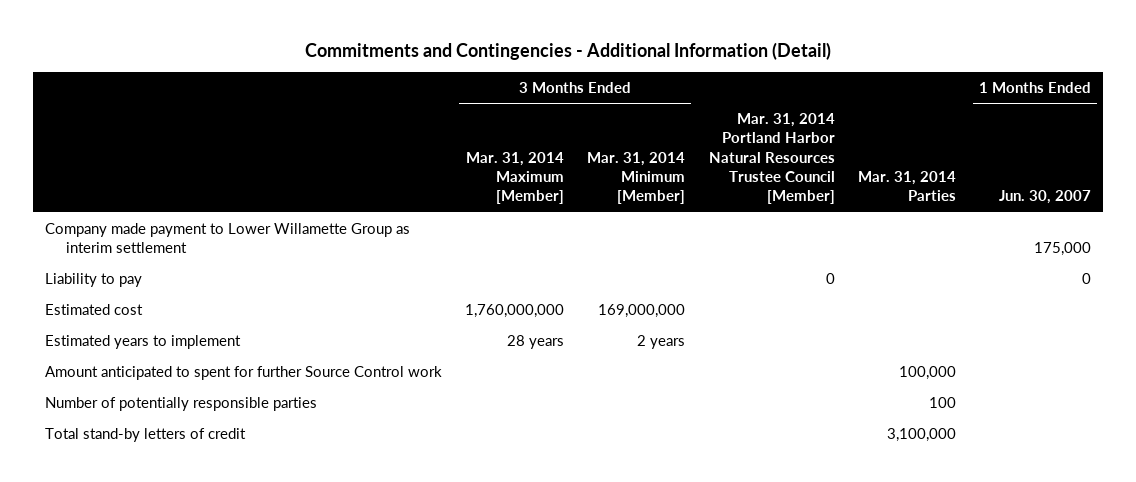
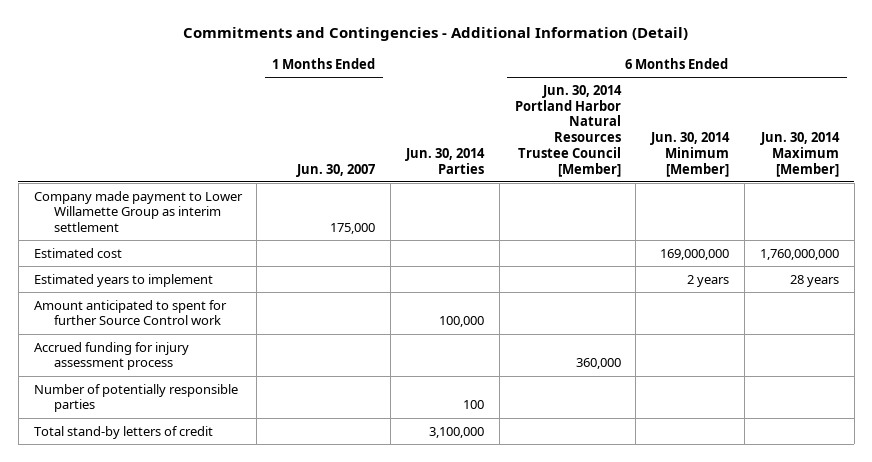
- | 3 Months Ended Mar. 31, 2014 Maximum [Member] | 3 Months Ended Mar. 31, 2014 Minimum [Member] | Mar. 31, 2014 Portland Harbor Natural Resources Trustee Council [Member] | Mar. 31, 2014 Parties | 1 Months Ended Jun. 30, 2007
+ | 1 Months Ended Jun. 30, 2007 | Jun. 30, 2014 Parties | 6 Months Ended Jun. 30, 2014 Portland Harbor Natural Resources Trustee Council [Member] | 6 Months Ended Jun. 30, 2014 Minimum [Member] | 6 Months Ended Jun. 30, 2014 Maximum [Member]
- Liability to pay | | | 0 | | 0
+ Accrued funding for injury assessment process | | | 360,000 | |

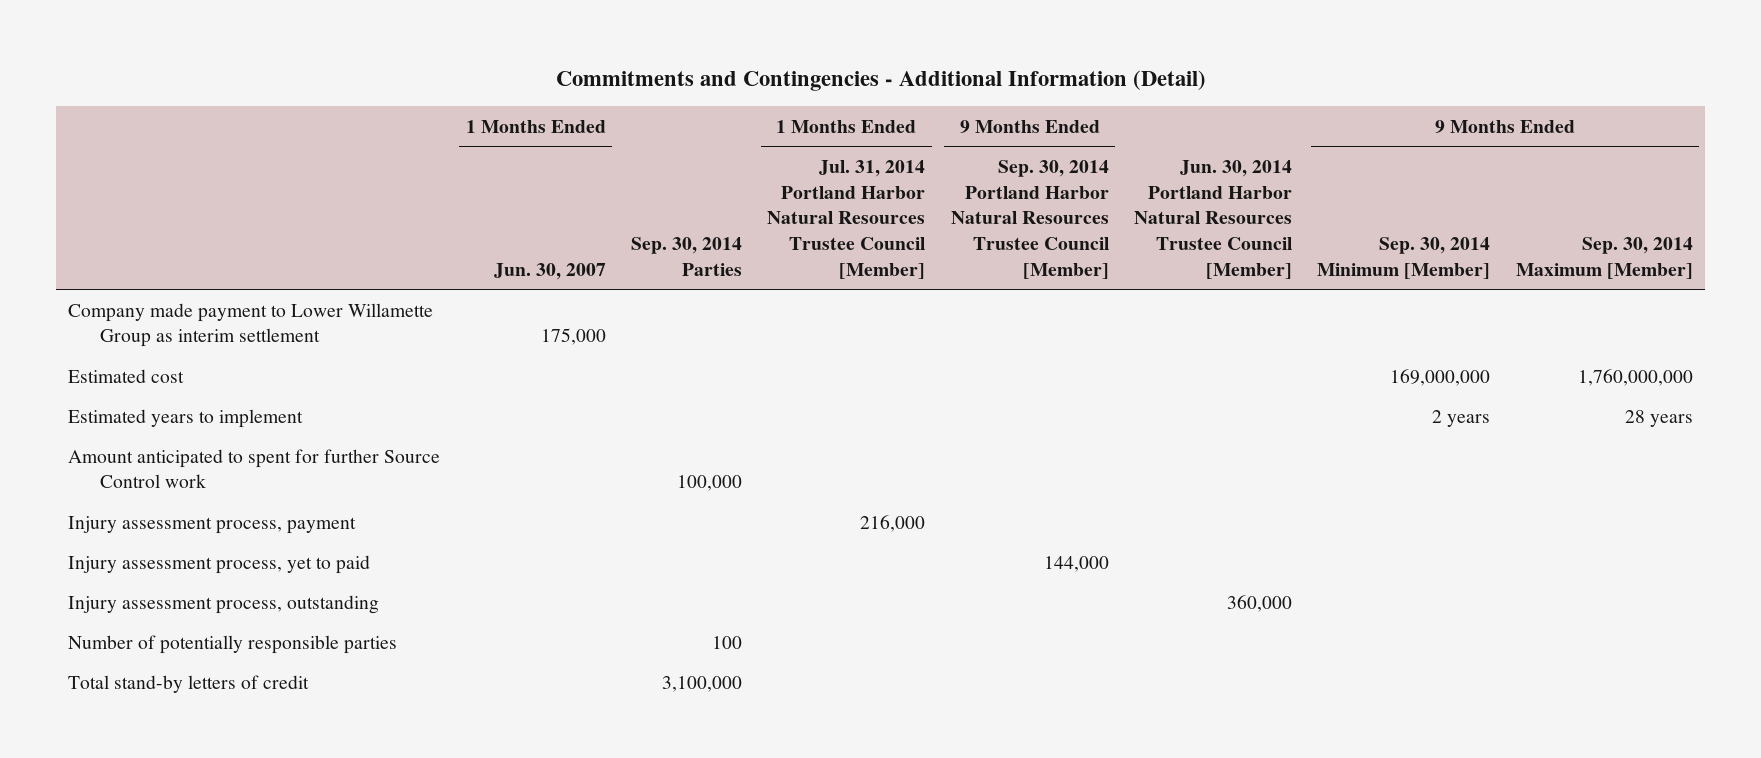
- | 1 Months Ended Jun. 30, 2007 | Jun. 30, 2014 Parties | 6 Months Ended Jun. 30, 2014 Portland Harbor Natural Resources Trustee Council [Member] | 6 Months Ended Jun. 30, 2014 Minimum [Member] | 6 Months Ended Jun. 30, 2014 Maximum [Member]
+ | 1 Months Ended Jun. 30, 2007 | Sep. 30, 2014 Parties | 1 Months Ended Jul. 31, 2014 Portland Harbor Natural Resources Trustee Council [Member] | 9 Months Ended Sep. 30, 2014 Portland Harbor Natural Resources Trustee Council [Member] | Jun. 30, 2014 Portland Harbor Natural Resources Trustee Council [Member] | 9 Months Ended Sep. 30, 2014 Minimum [Member] | 9 Months Ended Sep. 30, 2014 Maximum [Member]
- Accrued funding for injury assessment process | | | 360,000 | |
+ Injury assessment process, payment | | | 216,000 | | | |
+ Injury assessment process, yet to paid | | | | 144,000 | | |
+ Injury assessment process, outstanding | | | | | 360,000 | |

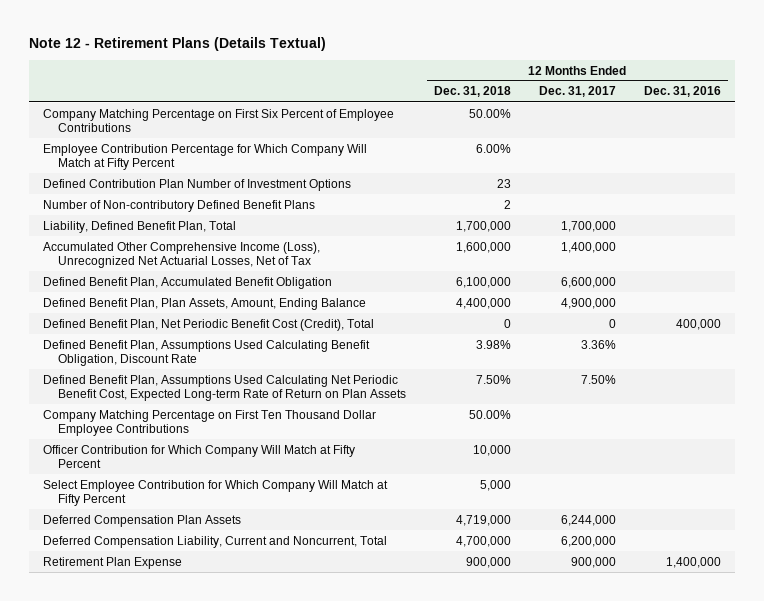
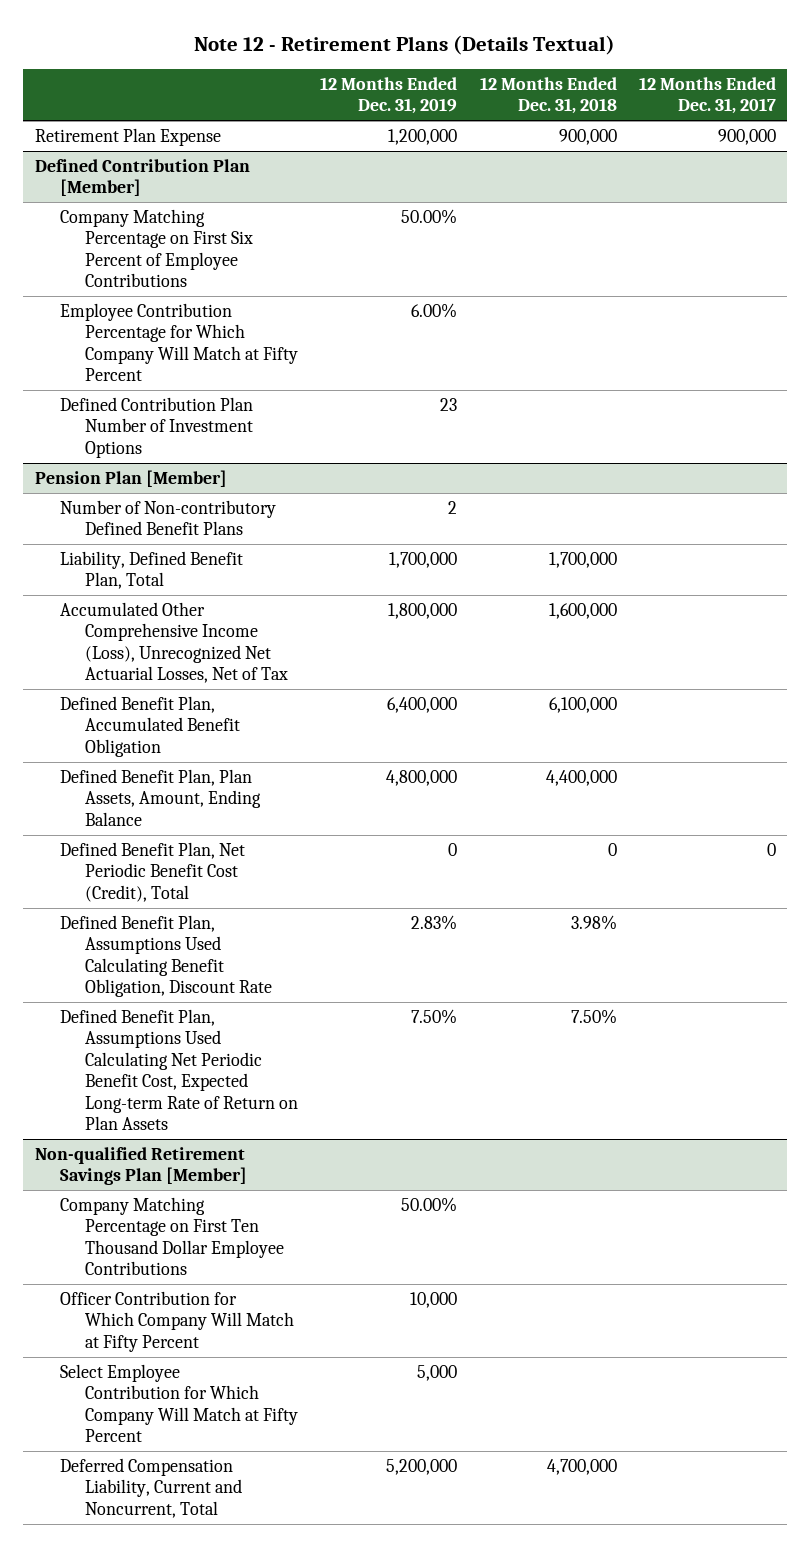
- | 12 Months Ended Dec. 31, 2018 | 12 Months Ended Dec. 31, 2017 | 12 Months Ended Dec. 31, 2016
+ | 12 Months Ended Dec. 31, 2019 | 12 Months Ended Dec. 31, 2018 | 12 Months Ended Dec. 31, 2017
- Company Matching Percentage on First Six Percent of Employee Contributions | 50.00% | |
- Employee Contribution Percentage for Which Company Will Match at Fifty Percent | 6.00% | |
- Defined Contribution Plan Number of Investment Options | 23 | |
- Number of Non-contributory Defined Benefit Plans | 2 | |
- Liability, Defined Benefit Plan, Total | 1,700,000 | 1,700,000 |
- Accumulated Other Comprehensive Income (Loss), Unrecognized Net Actuarial Losses, Net of Tax | 1,600,000 | 1,400,000 |
- Defined Benefit Plan, Accumulated Benefit Obligation | 6,100,000 | 6,600,000 |
- Defined Benefit Plan, Plan Assets, Amount, Ending Balance | 4,400,000 | 4,900,000 |
- Defined Benefit Plan, Net Periodic Benefit Cost (Credit), Total | 0 | 0 | 400,000
- Defined Benefit Plan, Assumptions Used Calculating Benefit Obligation, Discount Rate | 3.98% | 3.36% |
- Defined Benefit Plan, Assumptions Used Calculating Net Periodic Benefit Cost, Expected Long-term Rate of Return on Plan Assets | 7.50% | 7.50% |
- Company Matching Percentage on First Ten Thousand Dollar Employee Contributions | 50.00% | |
- Officer Contribution for Which Company Will Match at Fifty Percent | 10,000 | |
- Select Employee Contribution for Which Company Will Match at Fifty Percent | 5,000 | |
- Deferred Compensation Plan Assets | 4,719,000 | 6,244,000 |
- Deferred Compensation Liability, Current and Noncurrent, Total | 4,700,000 | 6,200,000 |
+ Defined Contribution Plan [Member]
+ Company Matching Percentage on First Six Percent of Employee Contributions | 50.00% | |
+ Employee Contribution Percentage for Which Company Will Match at Fifty Percent | 6.00% | |
+ Defined Contribution Plan Number of Investment Options | 23 | |
+ Pension Plan [Member]
+ Number of Non-contributory Defined Benefit Plans | 2 | |
+ Liability, Defined Benefit Plan, Total | 1,700,000 | 1,700,000 |
+ Accumulated Other Comprehensive Income (Loss), Unrecognized Net Actuarial Losses, Net of Tax | 1,800,000 | 1,600,000 |
+ Defined Benefit Plan, Accumulated Benefit Obligation | 6,400,000 | 6,100,000 |
+ Defined Benefit Plan, Plan Assets, Amount, Ending Balance | 4,800,000 | 4,400,000 |
+ Defined Benefit Plan, Net Periodic Benefit Cost (Credit), Total | 0 | 0 | 0
+ Defined Benefit Plan, Assumptions Used Calculating Benefit Obligation, Discount Rate | 2.83% | 3.98% |
+ Defined Benefit Plan, Assumptions Used Calculating Net Periodic Benefit Cost, Expected Long-term Rate of Return on Plan Assets | 7.50% | 7.50% |
+ Non-qualified Retirement Savings Plan [Member]
+ Company Matching Percentage on First Ten Thousand Dollar Employee Contributions | 50.00% | |
+ Officer Contribution for Which Company Will Match at Fifty Percent | 10,000 | |
+ Select Employee Contribution for Which Company Will Match at Fifty Percent | 5,000 | |
+ Deferred Compensation Liability, Current and Noncurrent, Total | 5,200,000 | 4,700,000 |

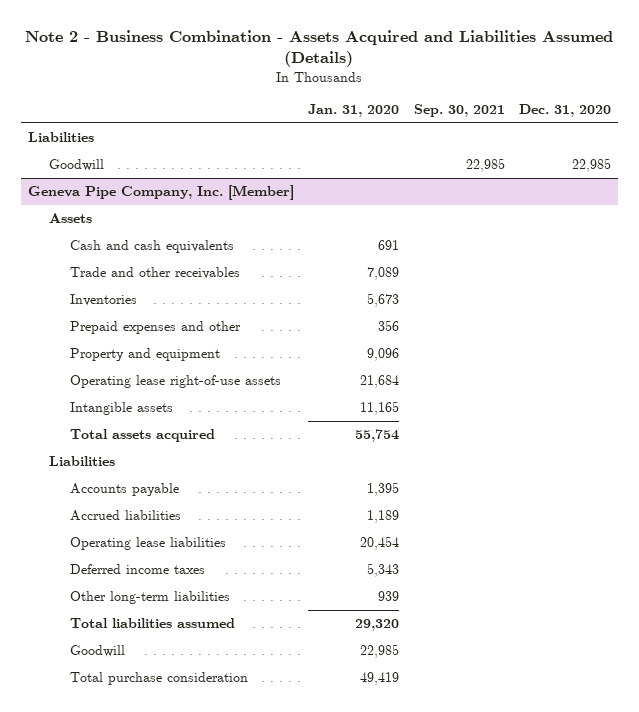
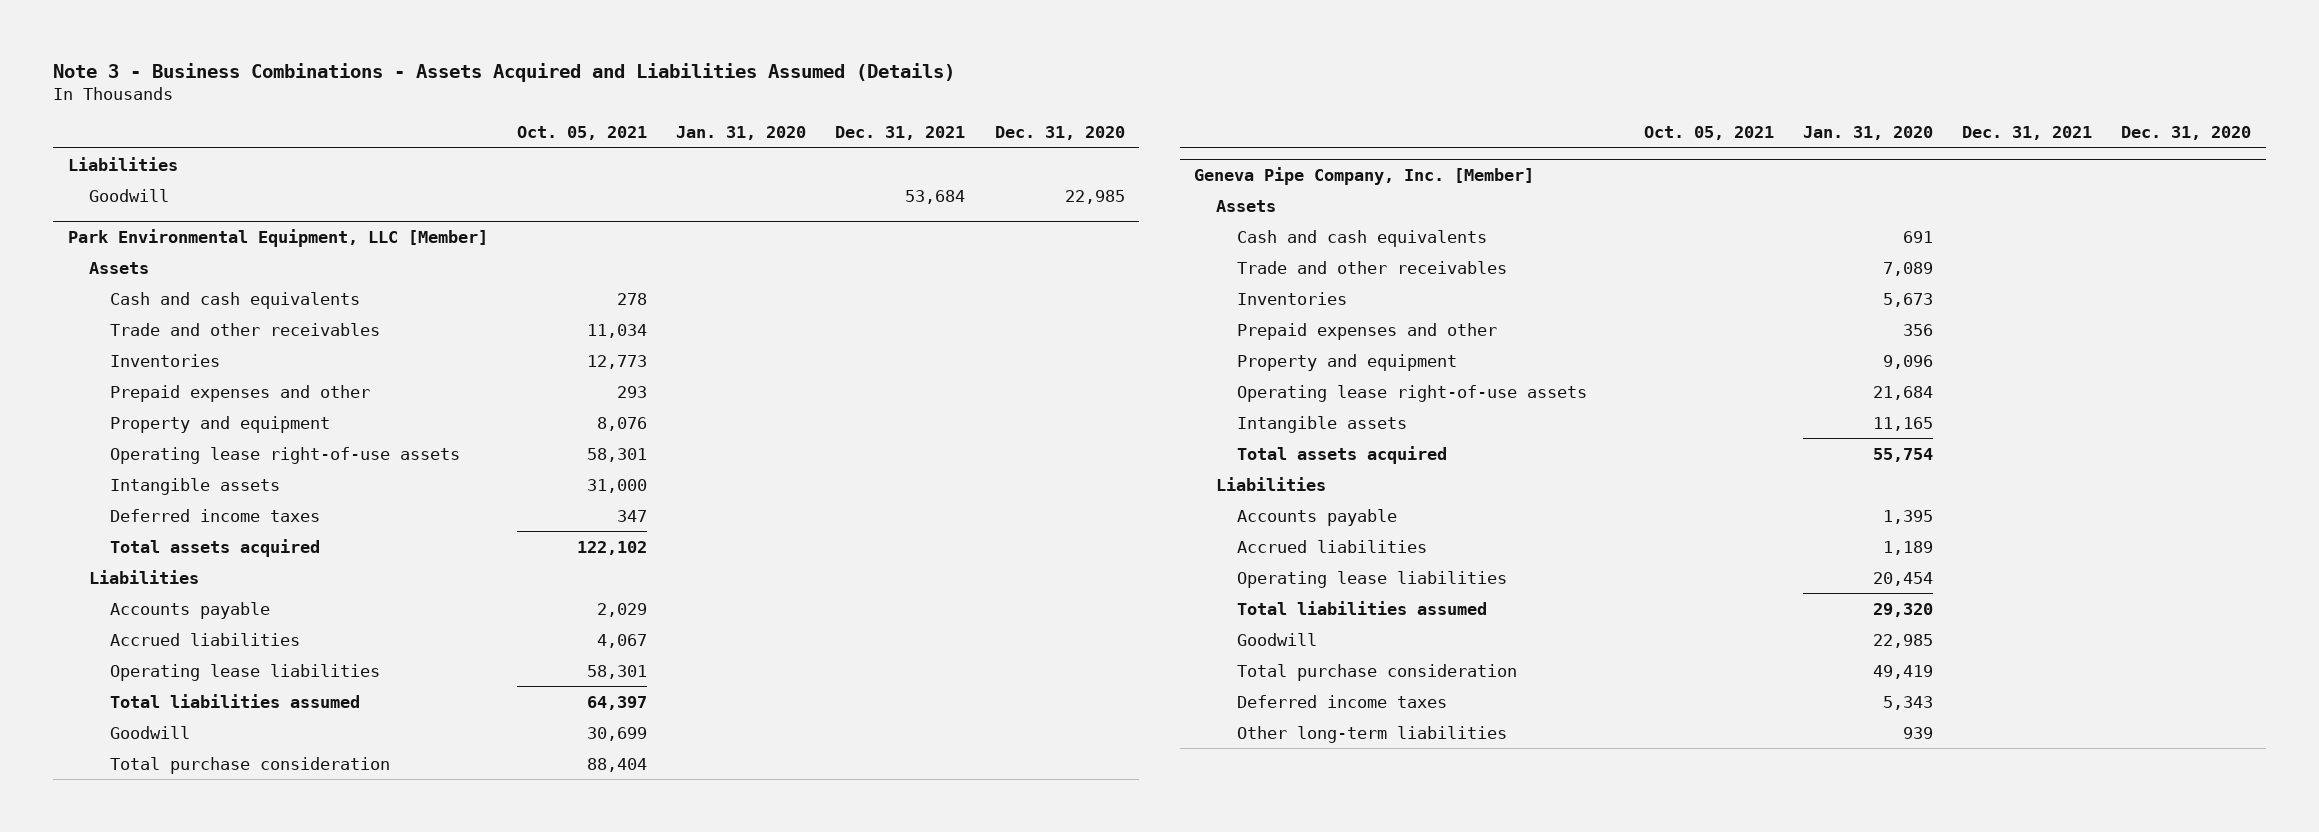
- Note 2 - Business Combination - Assets Acquired and Liabilities Assumed (Details)
+ Note 3 - Business Combinations - Assets Acquired and Liabilities Assumed (Details)
- | Jan. 31, 2020 | Sep. 30, 2021 | Dec. 31, 2020
+ | Oct. 05, 2021 | Jan. 31, 2020 | Dec. 31, 2021 | Dec. 31, 2020
+ Park Environmental Equipment, LLC [Member]
+ Assets
+ Cash and cash equivalents | 278 | | |
+ Trade and other receivables | 11,034 | | |
+ Inventories | 12,773 | | |
+ Prepaid expenses and other | 293 | | |
+ Property and equipment | 8,076 | | |
+ Operating lease right-of-use assets | 58,301 | | |
+ Intangible assets | 31,000 | | |
+ Deferred income taxes | 347 | | |
+ Total assets acquired | 122,102 | | |
+ Liabilities
+ Accounts payable | 2,029 | | |
+ Accrued liabilities | 4,067 | | |
+ Operating lease liabilities | 58,301 | | |
+ Total liabilities assumed | 64,397 | | |
+ Goodwill | 30,699 | | |
+ Total purchase consideration | 88,404 | | |
@ Geneva Pipe Company, Inc. [Member]
moved down: Deferred income taxes | | 5,343 | |
moved down: Other long-term liabilities | | 939 | |

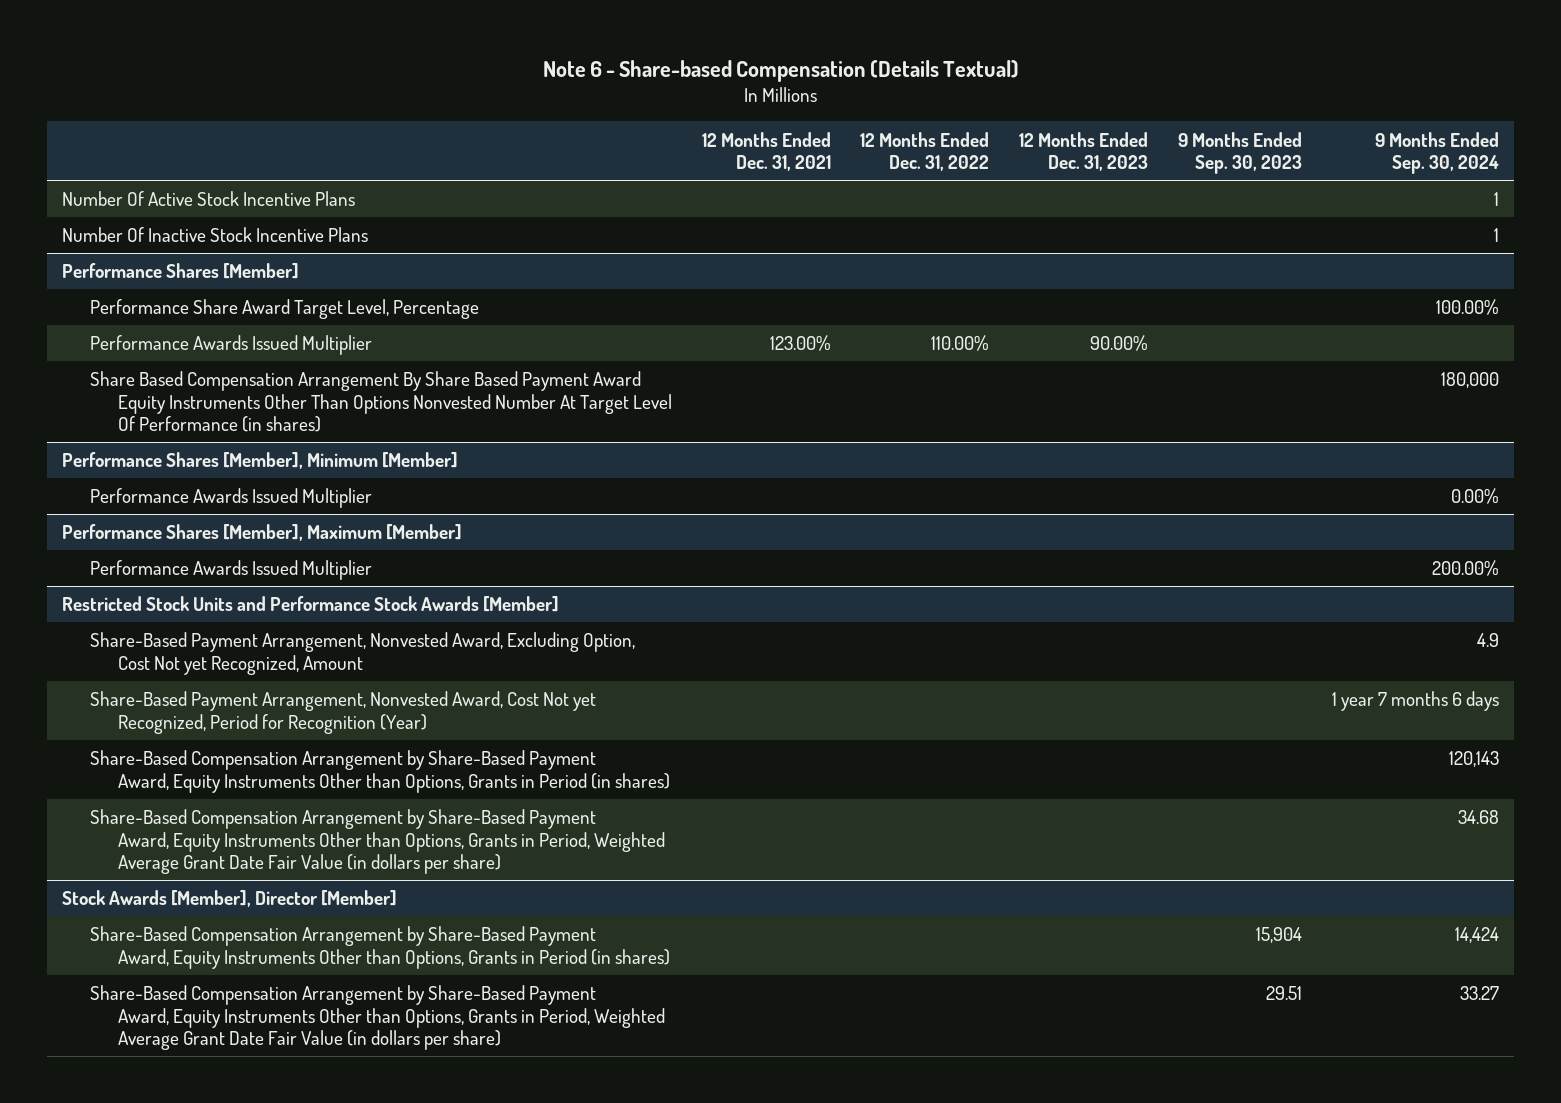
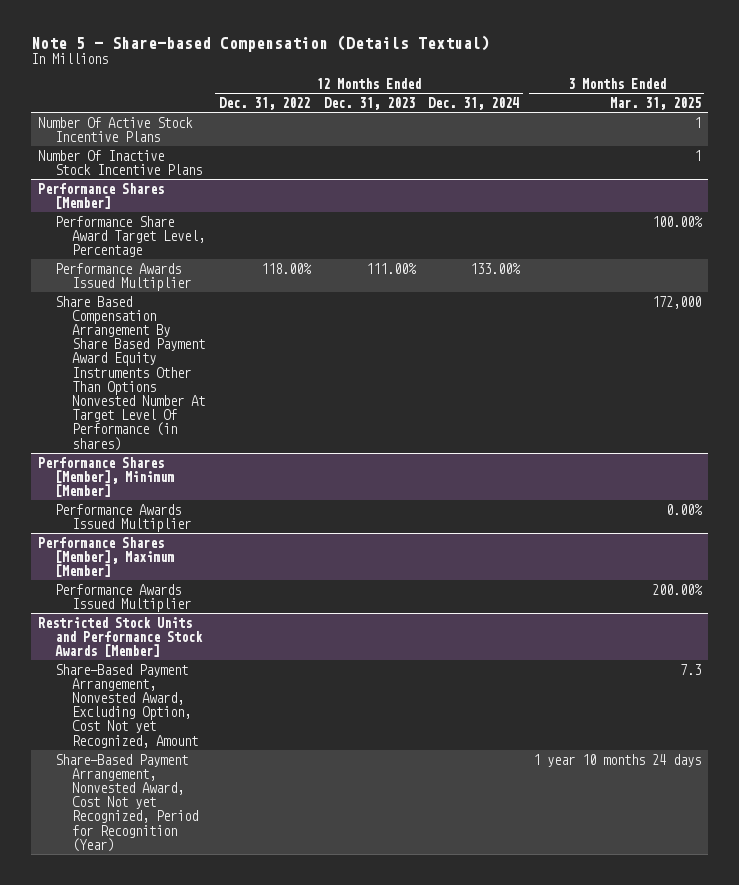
- Note 6 - Share-based Compensation (Details Textual)
+ Note 5 - Share-based Compensation (Details Textual)
- | 12 Months Ended Dec. 31, 2021 | 12 Months Ended Dec. 31, 2022 | 12 Months Ended Dec. 31, 2023 | 9 Months Ended Sep. 30, 2023 | 9 Months Ended Sep. 30, 2024
+ | 12 Months Ended Dec. 31, 2022 | 12 Months Ended Dec. 31, 2023 | 12 Months Ended Dec. 31, 2024 | 3 Months Ended Mar. 31, 2025
@ Performance Shares [Member]
- Performance Awards Issued Multiplier | 123.00% | 110.00% | 90.00% | |
+ Performance Awards Issued Multiplier | 118.00% | 111.00% | 133.00% |
@ Restricted Stock Units and Performance Stock Awards [Member]
- Share-Based Compensation Arrangement by Share-Based Payment Award, Equity Instruments Other than Options, Grants in Period (in shares) | | | | | 120,143
- Share-Based Compensation Arrangement by Share-Based Payment Award, Equity Instruments Other than Options, Grants in Period, Weighted Average Grant Date Fair Value (in dollars per share) | | | | | 34.68
- Stock Awards [Member], Director [Member]
- Share-Based Compensation Arrangement by Share-Based Payment Award, Equity Instruments Other than Options, Grants in Period (in shares) | | | | 15,904 | 14,424
- Share-Based Compensation Arrangement by Share-Based Payment Award, Equity Instruments Other than Options, Grants in Period, Weighted Average Grant Date Fair Value (in dollars per share) | | | | 29.51 | 33.27

